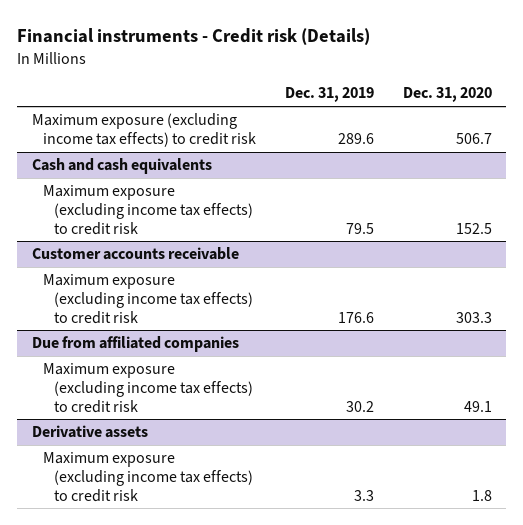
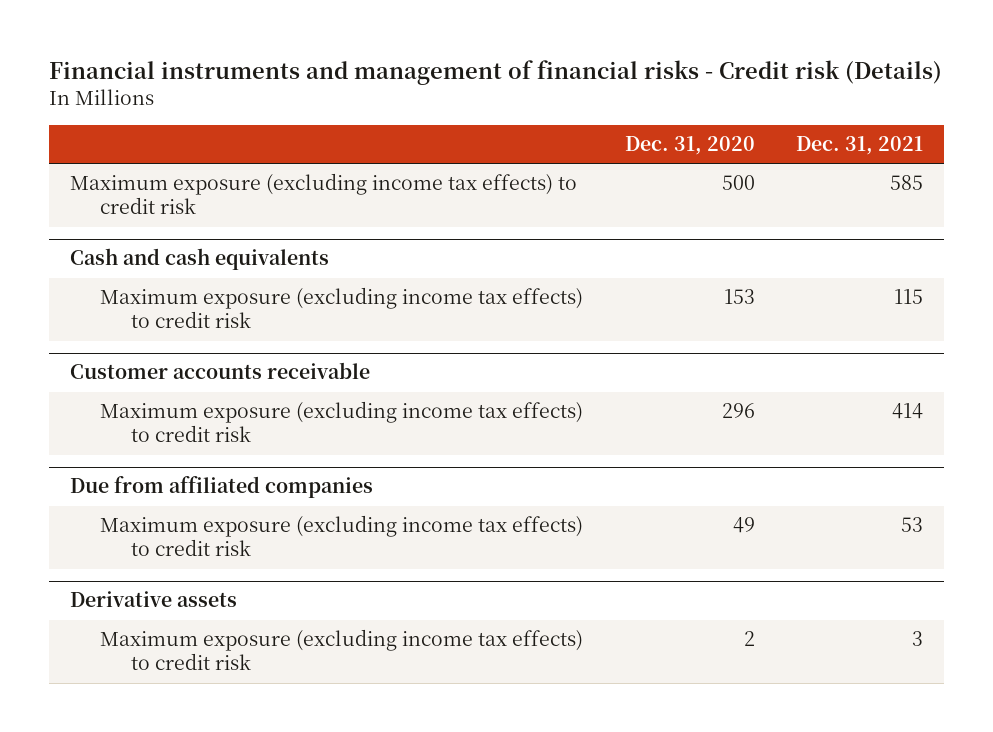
- Financial instruments - Credit risk (Details)
+ Financial instruments and management of financial risks - Credit risk (Details)
- | Dec. 31, 2019 | Dec. 31, 2020
+ | Dec. 31, 2020 | Dec. 31, 2021
- Maximum exposure (excluding income tax effects) to credit risk | 289.6 | 506.7
+ Maximum exposure (excluding income tax effects) to credit risk | 500 | 585
@ Cash and cash equivalents
- Maximum exposure (excluding income tax effects) to credit risk | 79.5 | 152.5
+ Maximum exposure (excluding income tax effects) to credit risk | 153 | 115
@ Customer accounts receivable
- Maximum exposure (excluding income tax effects) to credit risk | 176.6 | 303.3
+ Maximum exposure (excluding income tax effects) to credit risk | 296 | 414
@ Due from affiliated companies
- Maximum exposure (excluding income tax effects) to credit risk | 30.2 | 49.1
+ Maximum exposure (excluding income tax effects) to credit risk | 49 | 53
@ Derivative assets
- Maximum exposure (excluding income tax effects) to credit risk | 3.3 | 1.8
+ Maximum exposure (excluding income tax effects) to credit risk | 2 | 3

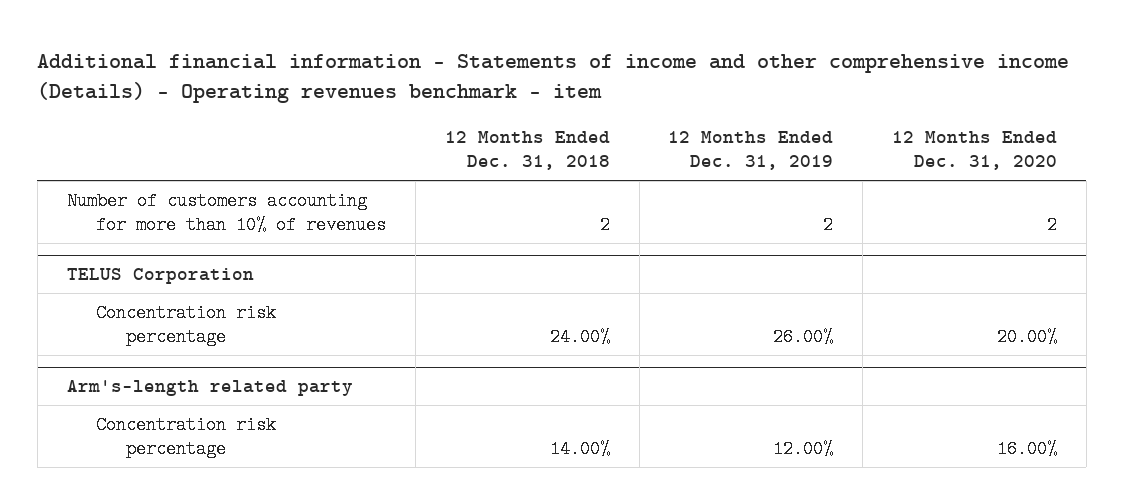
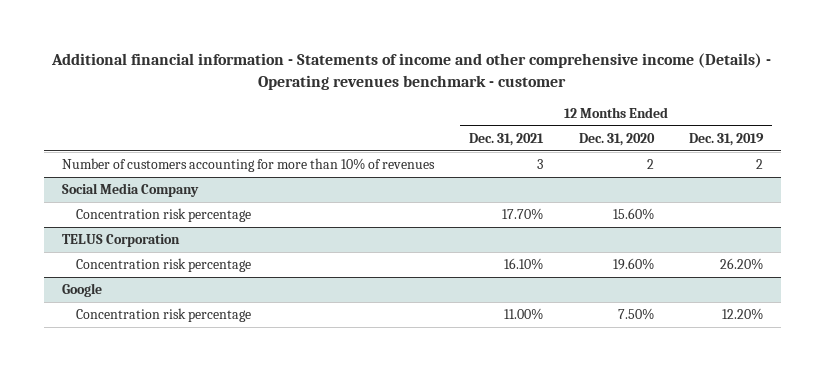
- Additional financial information - Statements of income and other comprehensive income (Details) - Operating revenues benchmark - item
+ Additional financial information - Statements of income and other comprehensive income (Details) - Operating revenues benchmark - customer
- | 12 Months Ended Dec. 31, 2018 | 12 Months Ended Dec. 31, 2019 | 12 Months Ended Dec. 31, 2020
+ | 12 Months Ended Dec. 31, 2021 | 12 Months Ended Dec. 31, 2020 | 12 Months Ended Dec. 31, 2019
+ Social Media Company
+ Concentration risk percentage | 17.70% | 15.60% |
@ TELUS Corporation
- Concentration risk percentage | 24.00% | 26.00% | 20.00%
- Arm's-length related party
- Concentration risk percentage | 14.00% | 12.00% | 16.00%
@ TELUS Corporation
+ Concentration risk percentage | 16.10% | 19.60% | 26.20%
+ Google
+ Concentration risk percentage | 11.00% | 7.50% | 12.20%

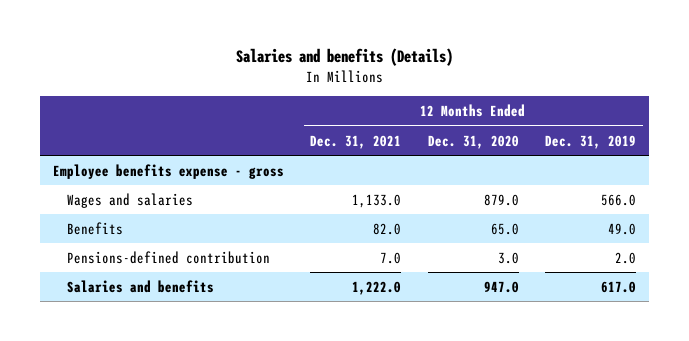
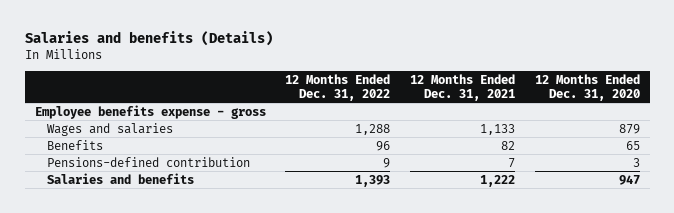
- | 12 Months Ended Dec. 31, 2021 | 12 Months Ended Dec. 31, 2020 | 12 Months Ended Dec. 31, 2019
+ | 12 Months Ended Dec. 31, 2022 | 12 Months Ended Dec. 31, 2021 | 12 Months Ended Dec. 31, 2020
- Wages and salaries | 1,133.0 | 879.0 | 566.0
- Benefits | 82.0 | 65.0 | 49.0
- Pensions-defined contribution | 7.0 | 3.0 | 2.0
- Salaries and benefits | 1,222.0 | 947.0 | 617.0
+ Wages and salaries | 1,288 | 1,133 | 879
+ Benefits | 96 | 82 | 65
+ Pensions-defined contribution | 9 | 7 | 3
+ Salaries and benefits | 1,393 | 1,222 | 947

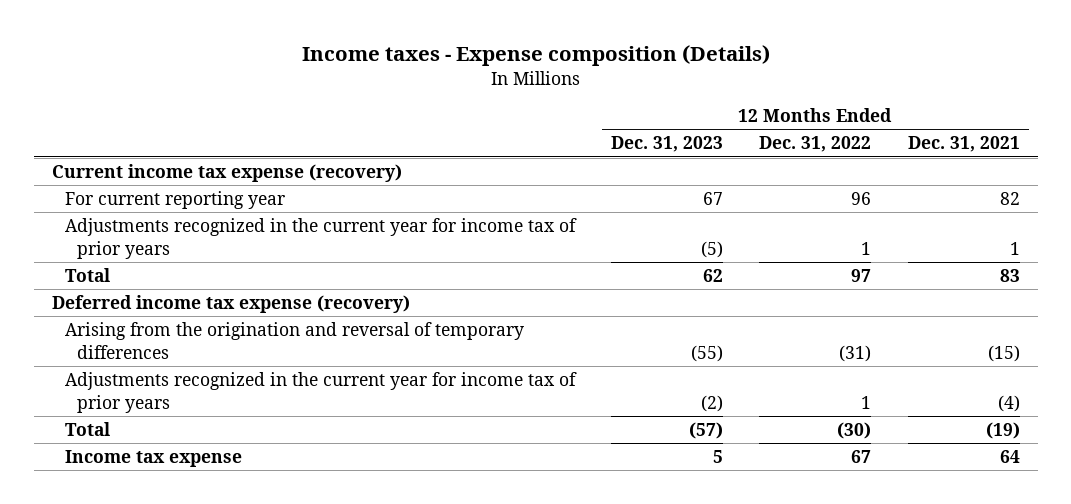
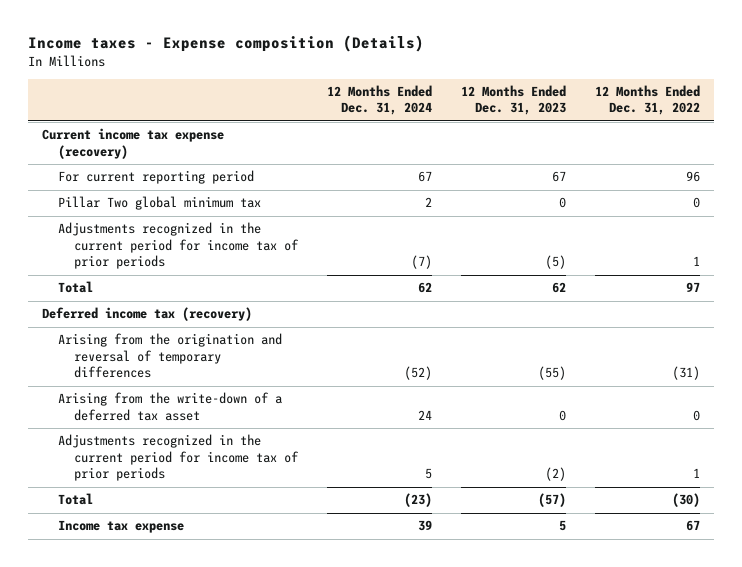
- | 12 Months Ended Dec. 31, 2023 | 12 Months Ended Dec. 31, 2022 | 12 Months Ended Dec. 31, 2021
+ | 12 Months Ended Dec. 31, 2024 | 12 Months Ended Dec. 31, 2023 | 12 Months Ended Dec. 31, 2022
- For current reporting year | 67 | 96 | 82
- Adjustments recognized in the current year for income tax of prior years | (5) | 1 | 1
+ For current reporting period | 67 | 67 | 96
+ Pillar Two global minimum tax | 2 | 0 | 0
+ Adjustments recognized in the current period for income tax of prior periods | (7) | (5) | 1
- Deferred income tax expense (recovery)
+ Deferred income tax (recovery)
- Adjustments recognized in the current year for income tax of prior years | (2) | 1 | (4)
+ Arising from the write-down of a deferred tax asset | 24 | 0 | 0
+ Adjustments recognized in the current period for income tax of prior periods | 5 | (2) | 1

